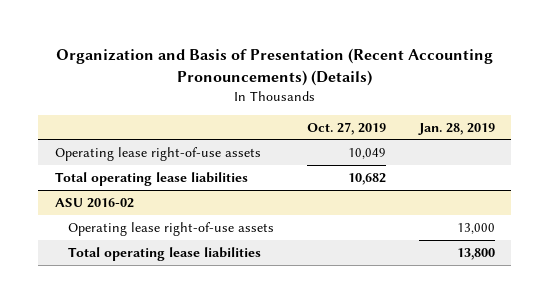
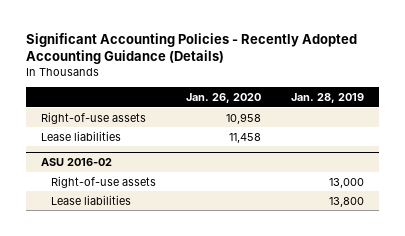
- Organization and Basis of Presentation (Recent Accounting Pronouncements) (Details)
+ Significant Accounting Policies - Recently Adopted Accounting Guidance (Details)
- | Oct. 27, 2019 | Jan. 28, 2019
+ | Jan. 26, 2020 | Jan. 28, 2019
- Operating lease right-of-use assets | 10,049 |
- Total operating lease liabilities | 10,682 |
+ Right-of-use assets | 10,958 |
+ Lease liabilities | 11,458 |
@ ASU 2016-02
- Operating lease right-of-use assets | | 13,000
- Total operating lease liabilities | | 13,800
+ Right-of-use assets | | 13,000
+ Lease liabilities | | 13,800

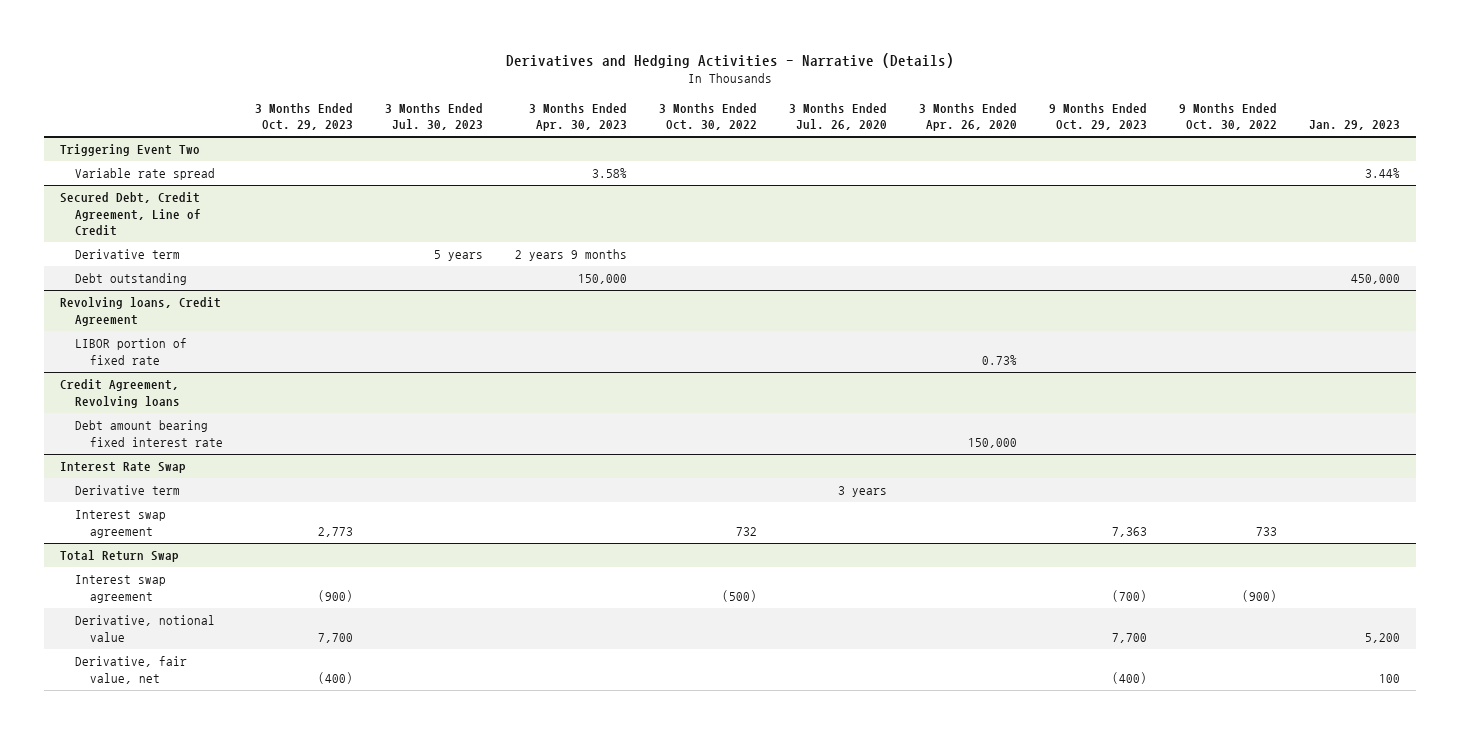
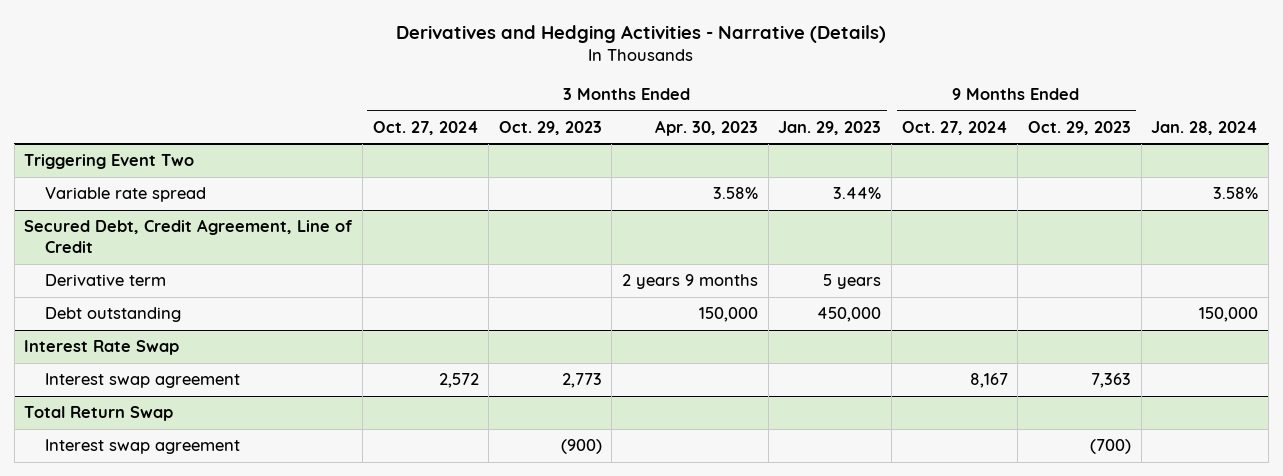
- | 3 Months Ended Oct. 29, 2023 | 3 Months Ended Jul. 30, 2023 | 3 Months Ended Apr. 30, 2023 | 3 Months Ended Oct. 30, 2022 | 3 Months Ended Jul. 26, 2020 | 3 Months Ended Apr. 26, 2020 | 9 Months Ended Oct. 29, 2023 | 9 Months Ended Oct. 30, 2022 | Jan. 29, 2023
+ | 3 Months Ended Oct. 27, 2024 | 3 Months Ended Oct. 29, 2023 | 3 Months Ended Apr. 30, 2023 | 3 Months Ended Jan. 29, 2023 | 9 Months Ended Oct. 27, 2024 | 9 Months Ended Oct. 29, 2023 | Jan. 28, 2024
- Revolving loans, Credit Agreement
- LIBOR portion of fixed rate | | | | | | 0.73% | | |
- Credit Agreement, Revolving loans
- Debt amount bearing fixed interest rate | | | | | | 150,000 | | |
@ Interest Rate Swap
- Derivative term | | | | | 3 years | | | |
@ Total Return Swap
- Derivative, notional value | 7,700 | | | | | | 7,700 | | 5,200
- Derivative, fair value, net | (400) | | | | | | (400) | | 100

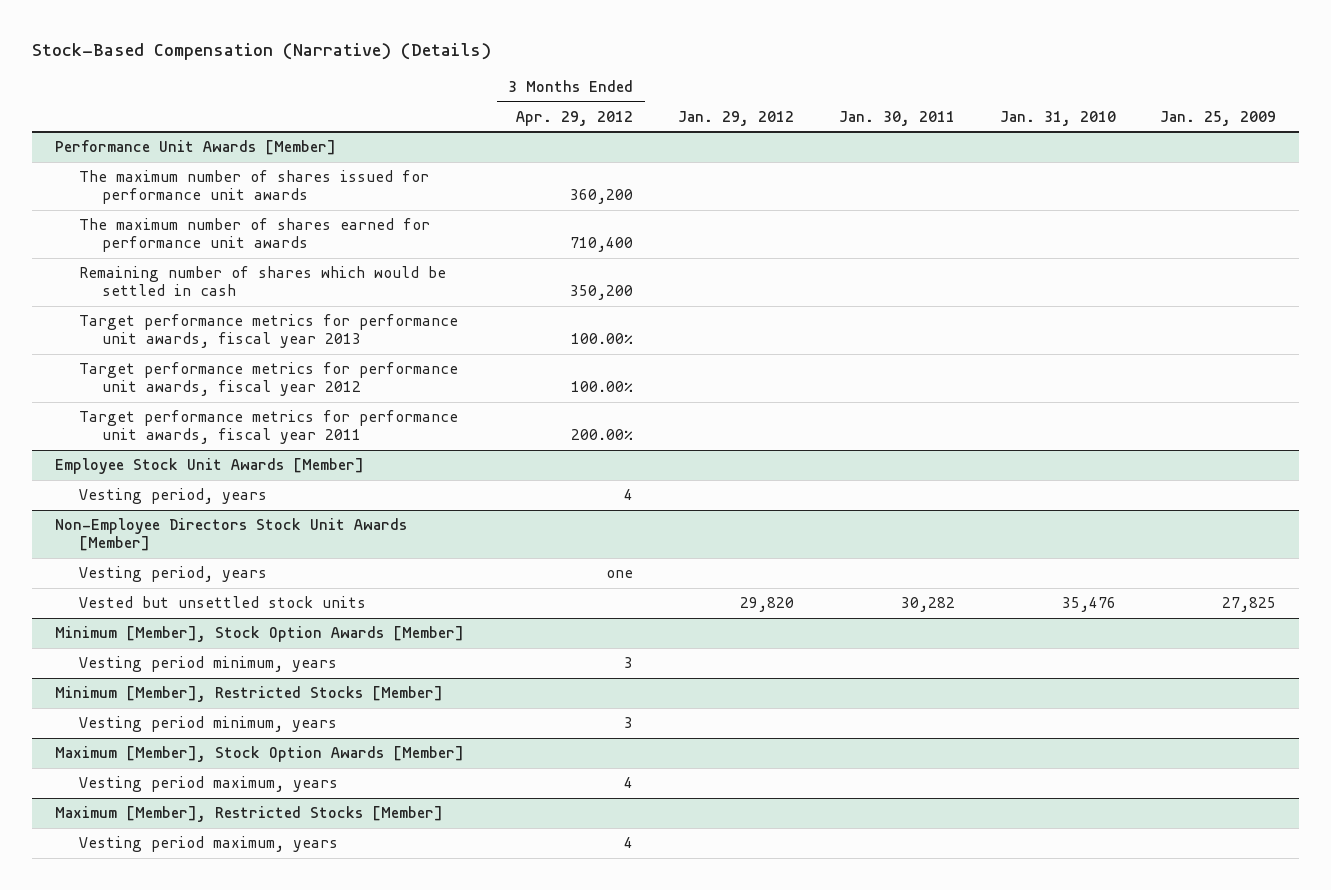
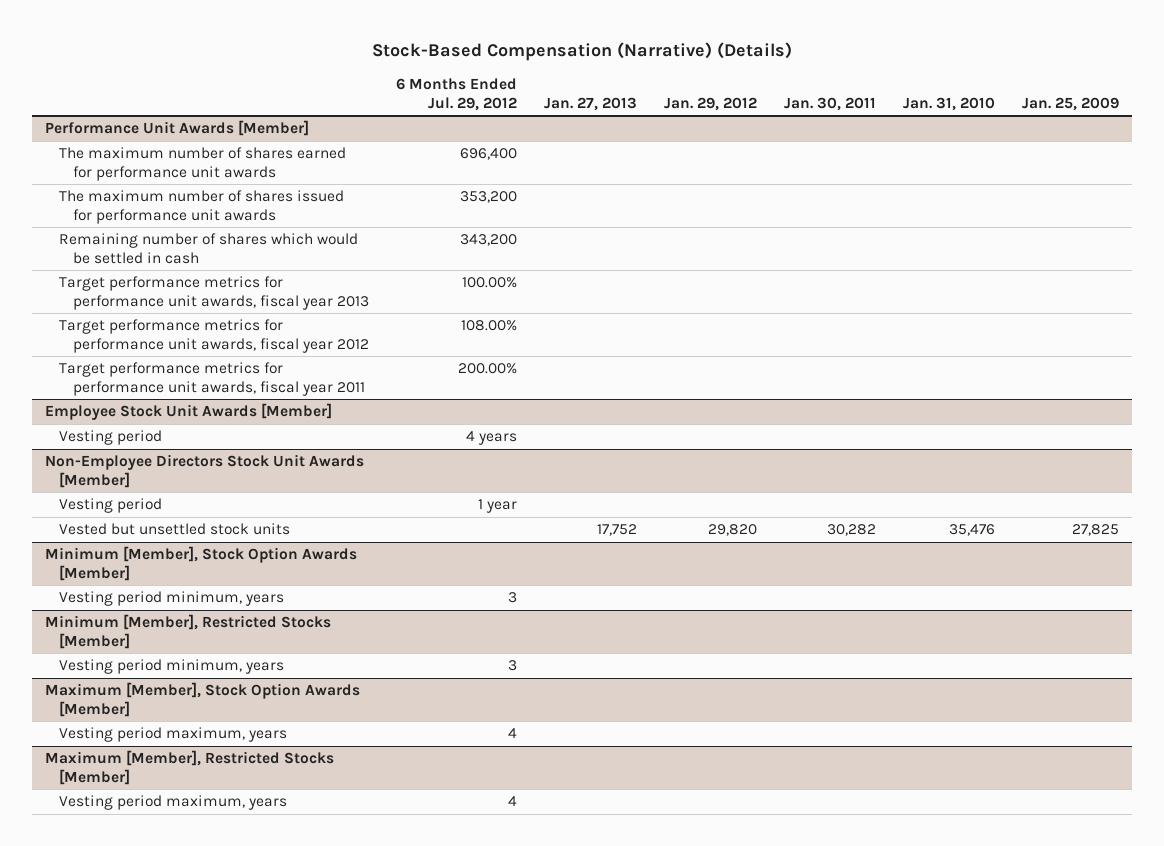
- | 3 Months Ended Apr. 29, 2012 | Jan. 29, 2012 | Jan. 30, 2011 | Jan. 31, 2010 | Jan. 25, 2009
+ | 6 Months Ended Jul. 29, 2012 | Jan. 27, 2013 | Jan. 29, 2012 | Jan. 30, 2011 | Jan. 31, 2010 | Jan. 25, 2009
@ Performance Unit Awards [Member]
moved down: The maximum number of shares issued for performance unit awards | 353,200 | | | | |
@ Employee Stock Unit Awards [Member]
- Vesting period, years | 4 | | | |
+ Vesting period | 4 years | | | | |
@ Non-Employee Directors Stock Unit Awards [Member]
- Vesting period, years | one | | | |
+ Vesting period | 1 year | | | | |

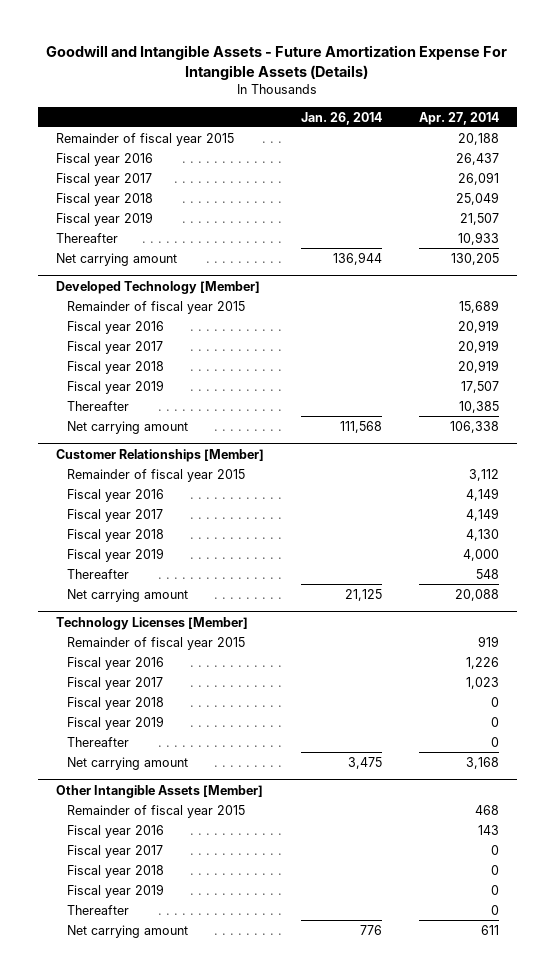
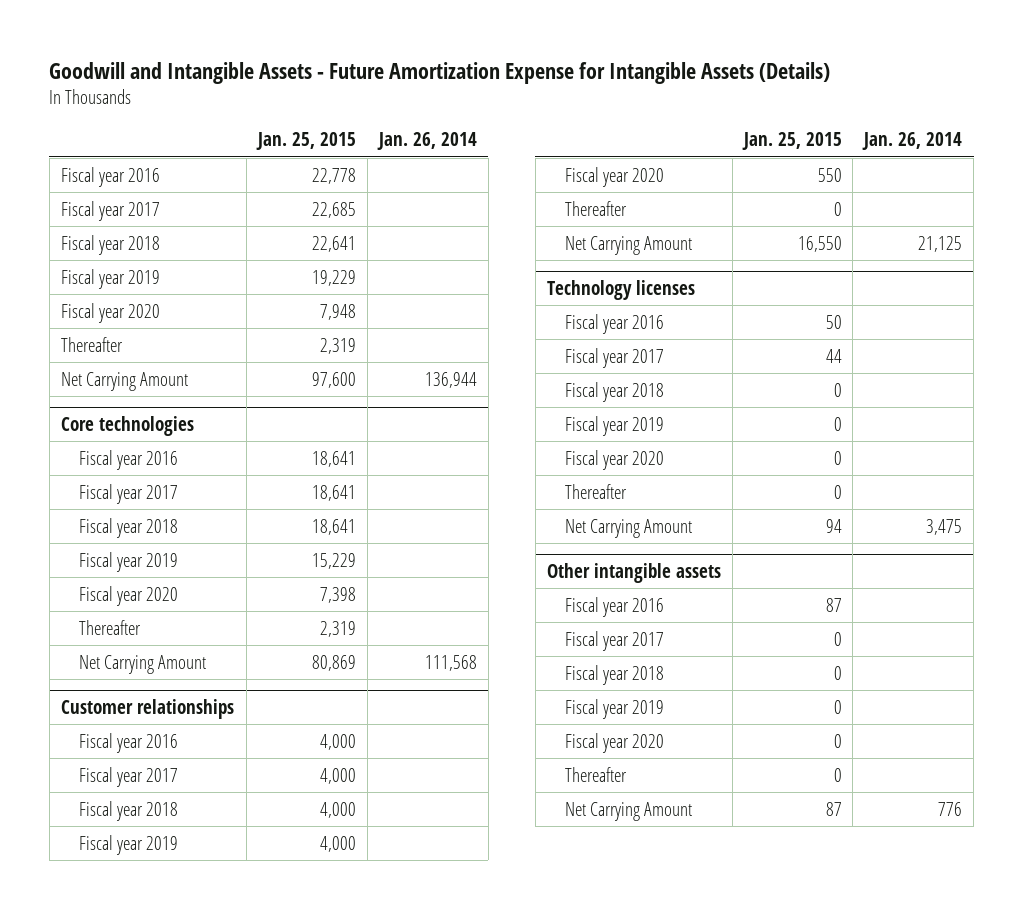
- Goodwill and Intangible Assets - Future Amortization Expense For Intangible Assets (Details)
+ Goodwill and Intangible Assets - Future Amortization Expense for Intangible Assets (Details)
- | Jan. 26, 2014 | Apr. 27, 2014
+ | Jan. 25, 2015 | Jan. 26, 2014
- Remainder of fiscal year 2015 | | 20,188
+ Fiscal year 2020 | 7,948 |
- Net carrying amount | 136,944 | 130,205
- Developed Technology [Member]
- Remainder of fiscal year 2015 | | 15,689
- Fiscal year 2016 | | 20,919
- Fiscal year 2017 | | 20,919
- Fiscal year 2018 | | 20,919
- Fiscal year 2019 | | 17,507
- Thereafter | | 10,385
- Net carrying amount | 111,568 | 106,338
- Customer Relationships [Member]
- Remainder of fiscal year 2015 | | 3,112
+ Net Carrying Amount | 97,600 | 136,944
+ Core technologies
+ Fiscal year 2016 | 18,641 |
+ Fiscal year 2017 | 18,641 |
+ Fiscal year 2018 | 18,641 |
+ Fiscal year 2019 | 15,229 |
+ Fiscal year 2020 | 7,398 |
+ Thereafter | 2,319 |
+ Net Carrying Amount | 80,869 | 111,568
+ Customer relationships
+ Fiscal year 2020 | 550 |
- Net carrying amount | 21,125 | 20,088
- Technology Licenses [Member]
- Remainder of fiscal year 2015 | | 919
+ Net Carrying Amount | 16,550 | 21,125
+ Technology licenses
+ Fiscal year 2020 | 0 |
- Net carrying amount | 3,475 | 3,168
- Other Intangible Assets [Member]
- Remainder of fiscal year 2015 | | 468
+ Net Carrying Amount | 94 | 3,475
+ Other intangible assets
+ Fiscal year 2020 | 0 |
- Net carrying amount | 776 | 611
+ Net Carrying Amount | 87 | 776

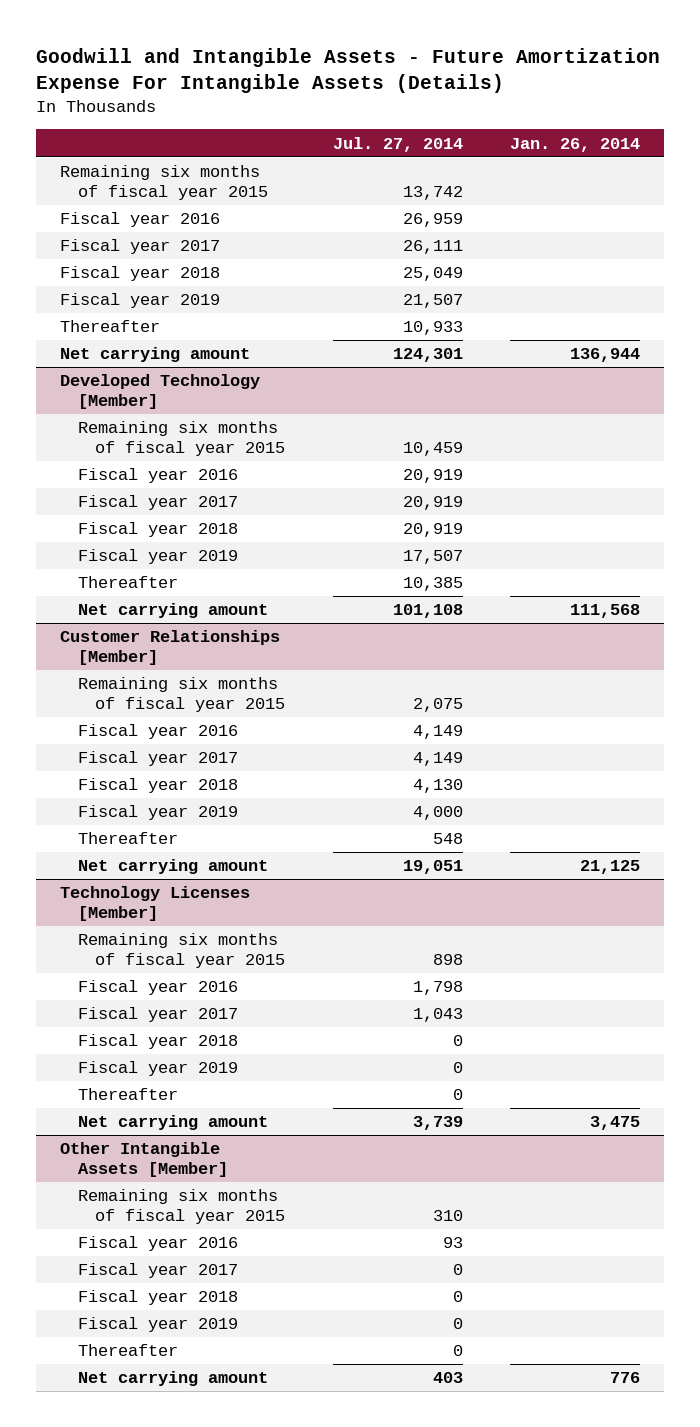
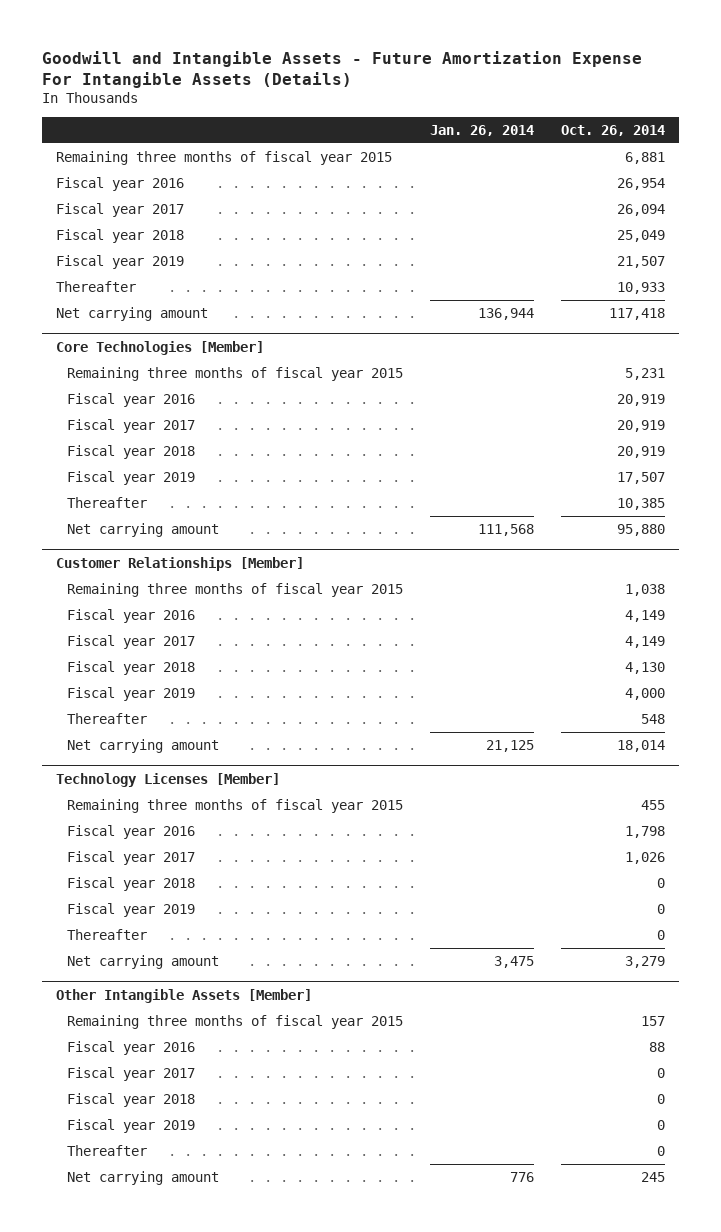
- | Jul. 27, 2014 | Jan. 26, 2014
+ | Jan. 26, 2014 | Oct. 26, 2014
- Remaining six months of fiscal year 2015 | 13,742 |
+ Remaining three months of fiscal year 2015 | | 6,881
- Developed Technology [Member]
- Remaining six months of fiscal year 2015 | 10,459 |
+ Core Technologies [Member]
+ Remaining three months of fiscal year 2015 | | 5,231
@ Customer Relationships [Member]
- Remaining six months of fiscal year 2015 | 2,075 |
+ Remaining three months of fiscal year 2015 | | 1,038
@ Technology Licenses [Member]
- Remaining six months of fiscal year 2015 | 898 |
+ Remaining three months of fiscal year 2015 | | 455
@ Other Intangible Assets [Member]
- Remaining six months of fiscal year 2015 | 310 |
+ Remaining three months of fiscal year 2015 | | 157

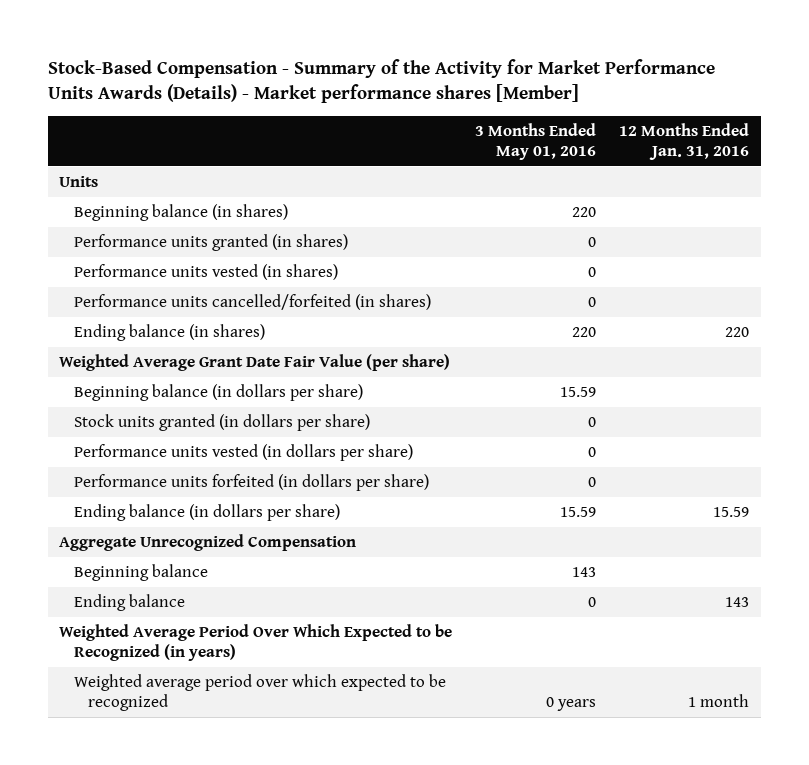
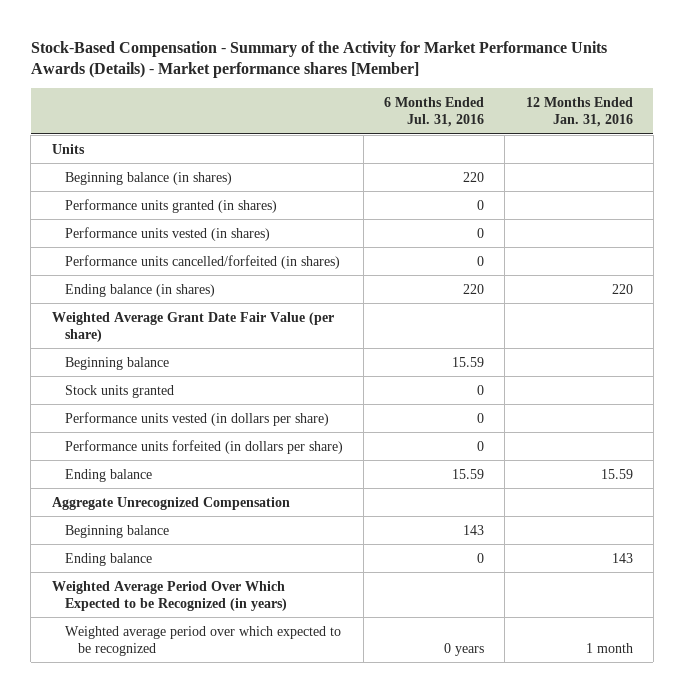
- | 3 Months Ended May 01, 2016 | 12 Months Ended Jan. 31, 2016
+ | 6 Months Ended Jul. 31, 2016 | 12 Months Ended Jan. 31, 2016
- Beginning balance (in dollars per share) | 15.59 |
- Stock units granted (in dollars per share) | 0 |
+ Beginning balance | 15.59 |
+ Stock units granted | 0 |
- Ending balance (in dollars per share) | 15.59 | 15.59
+ Ending balance | 15.59 | 15.59

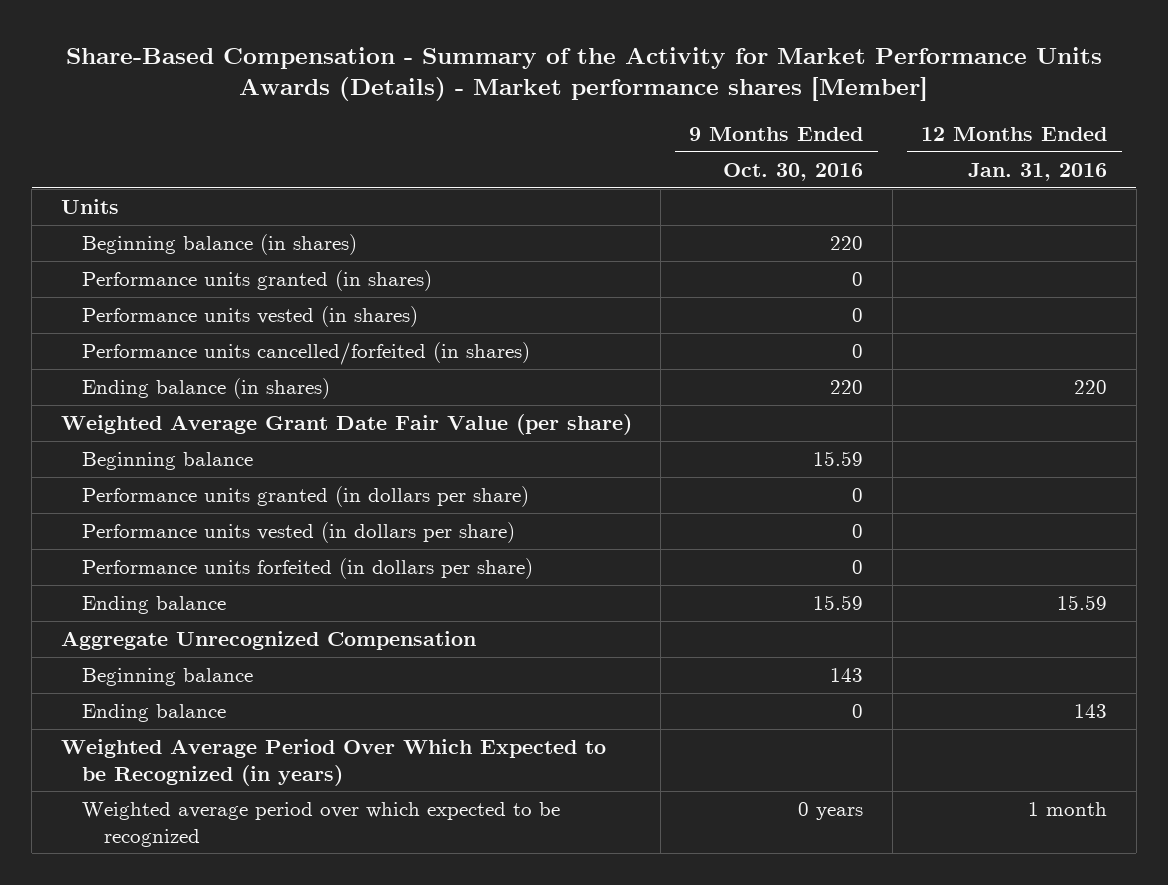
- Stock-Based Compensation - Summary of the Activity for Market Performance Units Awards (Details) - Market performance shares [Member]
+ Share-Based Compensation - Summary of the Activity for Market Performance Units Awards (Details) - Market performance shares [Member]
- | 6 Months Ended Jul. 31, 2016 | 12 Months Ended Jan. 31, 2016
+ | 9 Months Ended Oct. 30, 2016 | 12 Months Ended Jan. 31, 2016
- Stock units granted | 0 |
+ Performance units granted (in dollars per share) | 0 |

